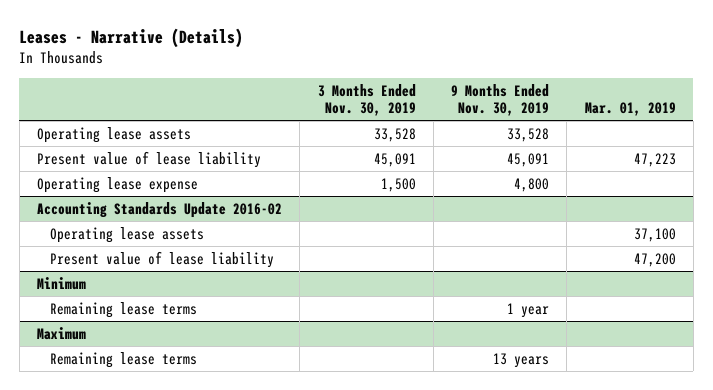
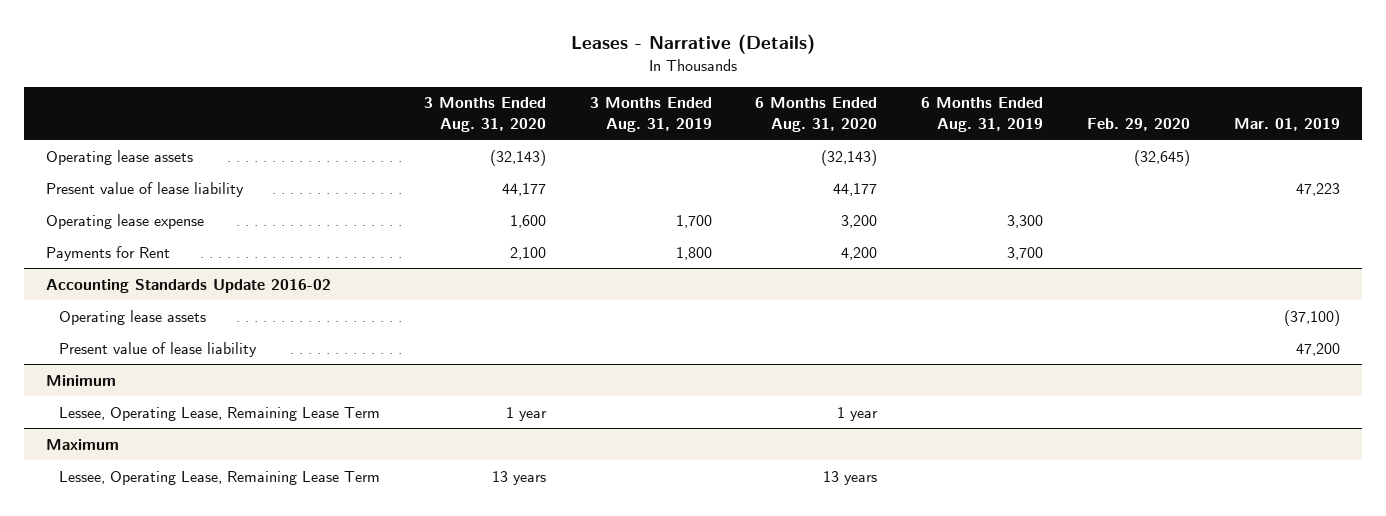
- | 3 Months Ended Nov. 30, 2019 | 9 Months Ended Nov. 30, 2019 | Mar. 01, 2019
+ | 3 Months Ended Aug. 31, 2020 | 3 Months Ended Aug. 31, 2019 | 6 Months Ended Aug. 31, 2020 | 6 Months Ended Aug. 31, 2019 | Feb. 29, 2020 | Mar. 01, 2019
+ Payments for Rent | 2,100 | 1,800 | 4,200 | 3,700 | |
@ Accounting Standards Update 2016-02
- Operating lease assets | | | 37,100
+ Operating lease assets | | | | | | (37,100)
@ Minimum
- Remaining lease terms | | 1 year |
+ Lessee, Operating Lease, Remaining Lease Term | 1 year | | 1 year | | |
@ Maximum
- Remaining lease terms | | 13 years |
+ Lessee, Operating Lease, Remaining Lease Term | 13 years | | 13 years | | |

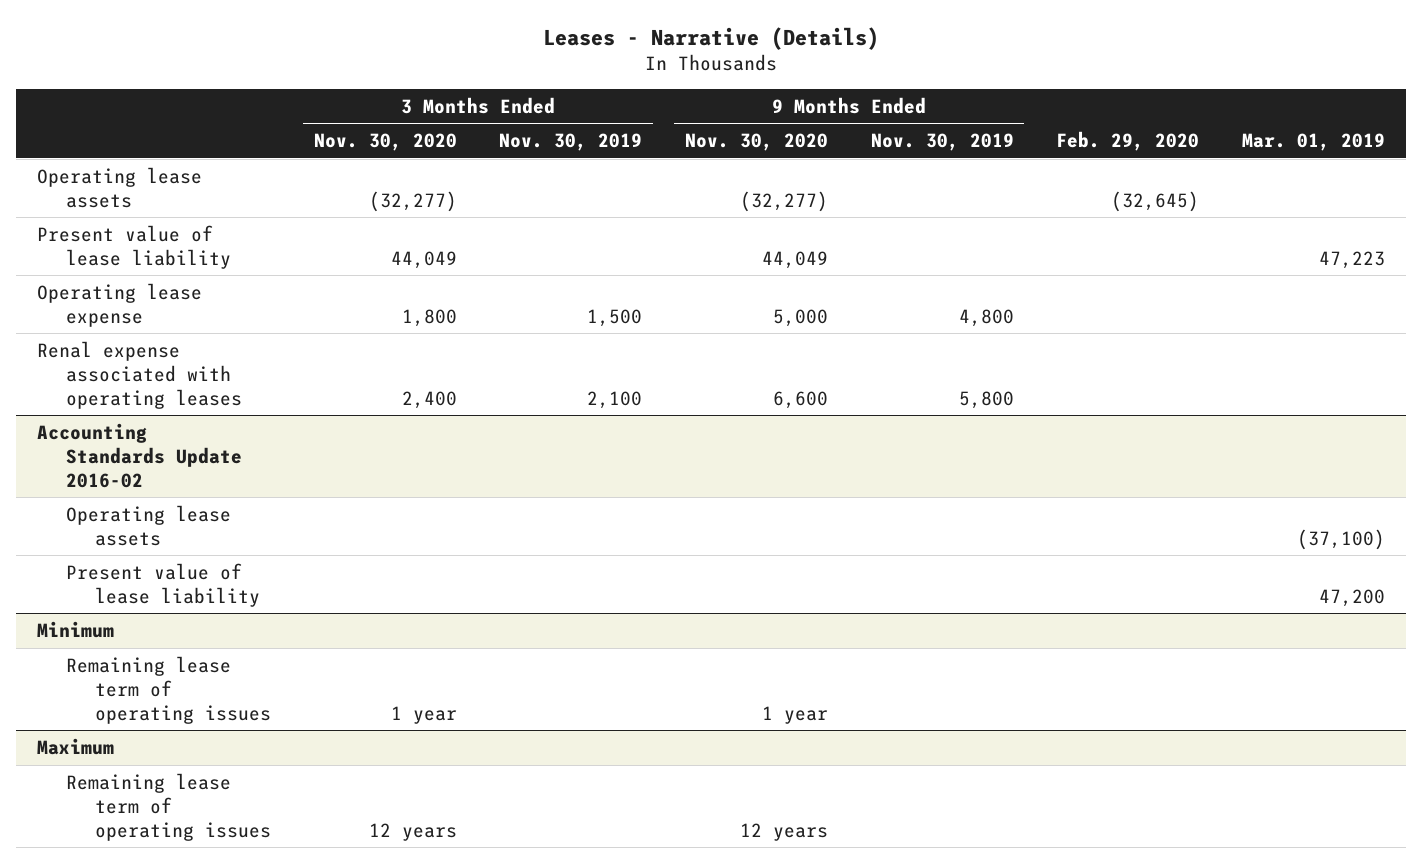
- | 3 Months Ended Aug. 31, 2020 | 3 Months Ended Aug. 31, 2019 | 6 Months Ended Aug. 31, 2020 | 6 Months Ended Aug. 31, 2019 | Feb. 29, 2020 | Mar. 01, 2019
+ | 3 Months Ended Nov. 30, 2020 | 3 Months Ended Nov. 30, 2019 | 9 Months Ended Nov. 30, 2020 | 9 Months Ended Nov. 30, 2019 | Feb. 29, 2020 | Mar. 01, 2019
- Payments for Rent | 2,100 | 1,800 | 4,200 | 3,700 | |
+ Renal expense associated with operating leases | 2,400 | 2,100 | 6,600 | 5,800 | |
@ Minimum
- Lessee, Operating Lease, Remaining Lease Term | 1 year | | 1 year | | |
+ Remaining lease term of operating issues | 1 year | | 1 year | | |
@ Maximum
- Lessee, Operating Lease, Remaining Lease Term | 13 years | | 13 years | | |
+ Remaining lease term of operating issues | 12 years | | 12 years | | |

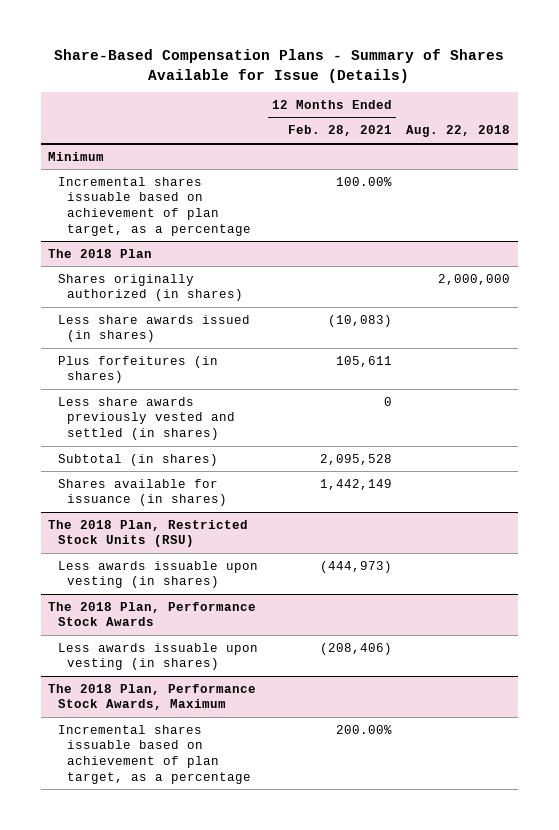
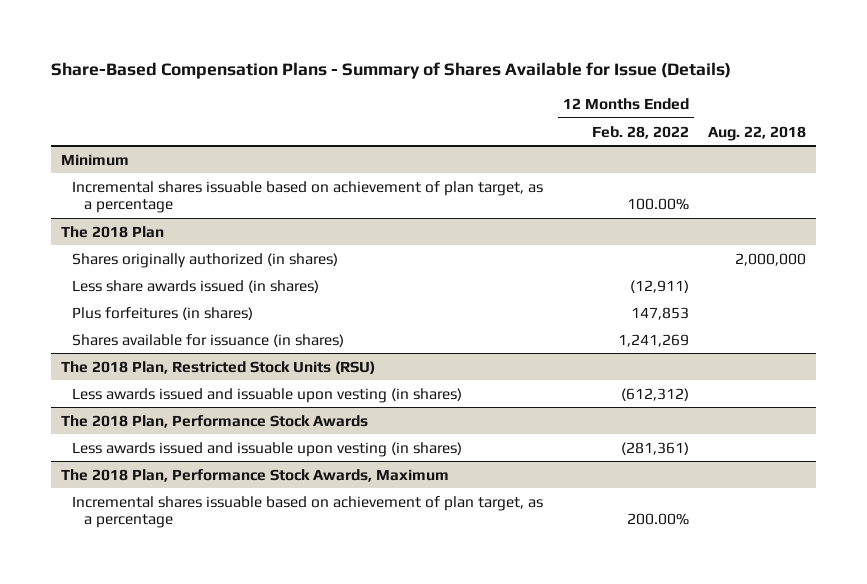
- | 12 Months Ended Feb. 28, 2021 | Aug. 22, 2018
+ | 12 Months Ended Feb. 28, 2022 | Aug. 22, 2018
@ The 2018 Plan
- Less share awards previously vested and settled (in shares) | 0 |
- Subtotal (in shares) | 2,095,528 |
@ The 2018 Plan, Restricted Stock Units (RSU)
- Less awards issuable upon vesting (in shares) | (444,973) |
+ Less awards issued and issuable upon vesting (in shares) | (612,312) |
@ The 2018 Plan, Performance Stock Awards
- Less awards issuable upon vesting (in shares) | (208,406) |
+ Less awards issued and issuable upon vesting (in shares) | (281,361) |

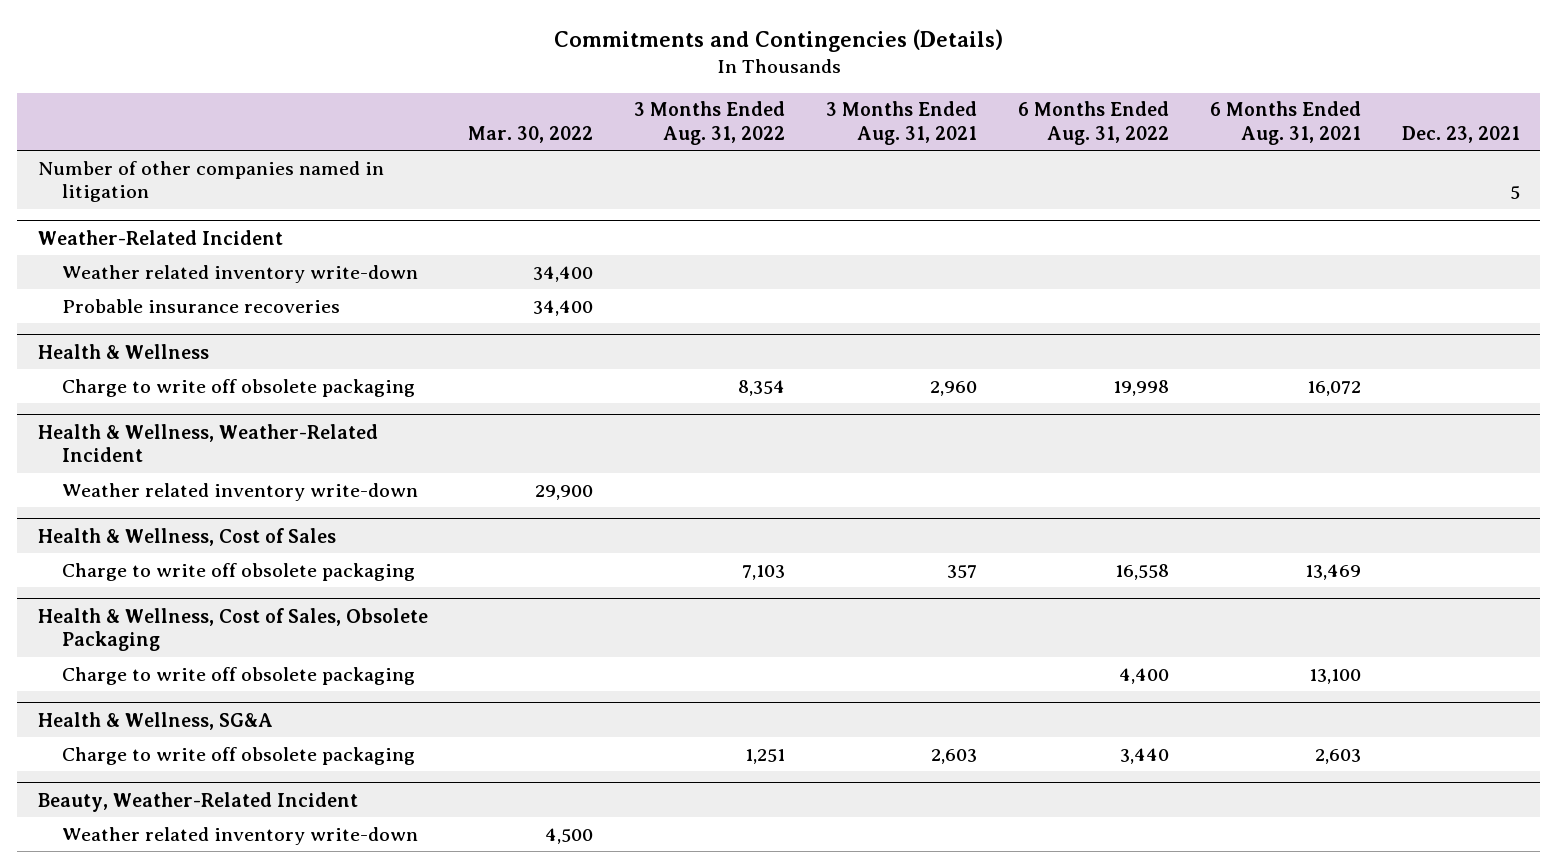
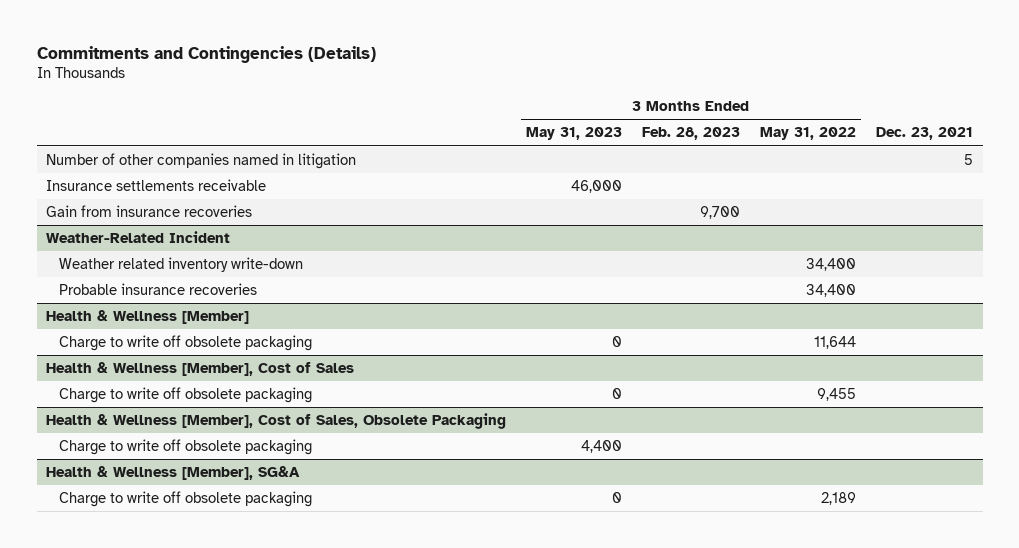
- | Mar. 30, 2022 | 3 Months Ended Aug. 31, 2022 | 3 Months Ended Aug. 31, 2021 | 6 Months Ended Aug. 31, 2022 | 6 Months Ended Aug. 31, 2021 | Dec. 23, 2021
+ | 3 Months Ended May 31, 2023 | 3 Months Ended Feb. 28, 2023 | 3 Months Ended May 31, 2022 | Dec. 23, 2021
+ Insurance settlements receivable | 46,000 | | |
+ Gain from insurance recoveries | | 9,700 | |
- Health & Wellness
+ Health & Wellness [Member]
- Health & Wellness, Weather-Related Incident
- Weather related inventory write-down | 29,900 | | | | |
- Health & Wellness, Cost of Sales
+ Health & Wellness [Member], Cost of Sales
- Health & Wellness, Cost of Sales, Obsolete Packaging
+ Health & Wellness [Member], Cost of Sales, Obsolete Packaging
- Health & Wellness, SG&A
+ Health & Wellness [Member], SG&A
- Beauty, Weather-Related Incident
- Weather related inventory write-down | 4,500 | | | | |

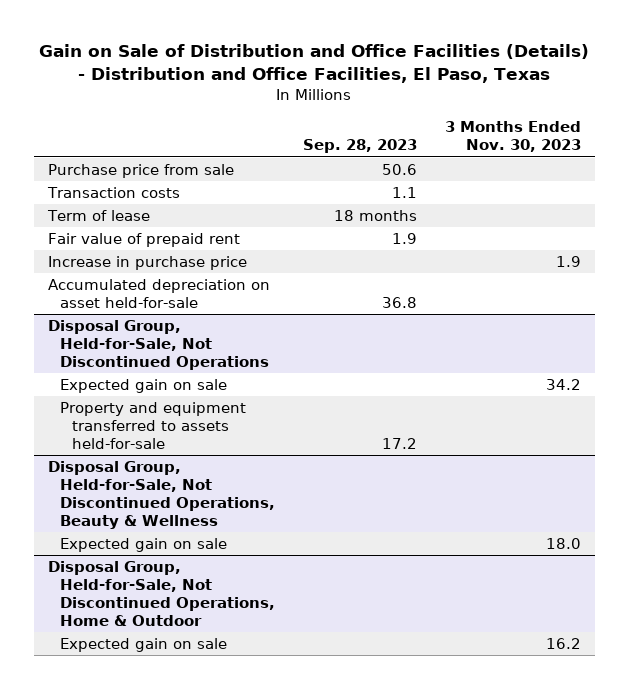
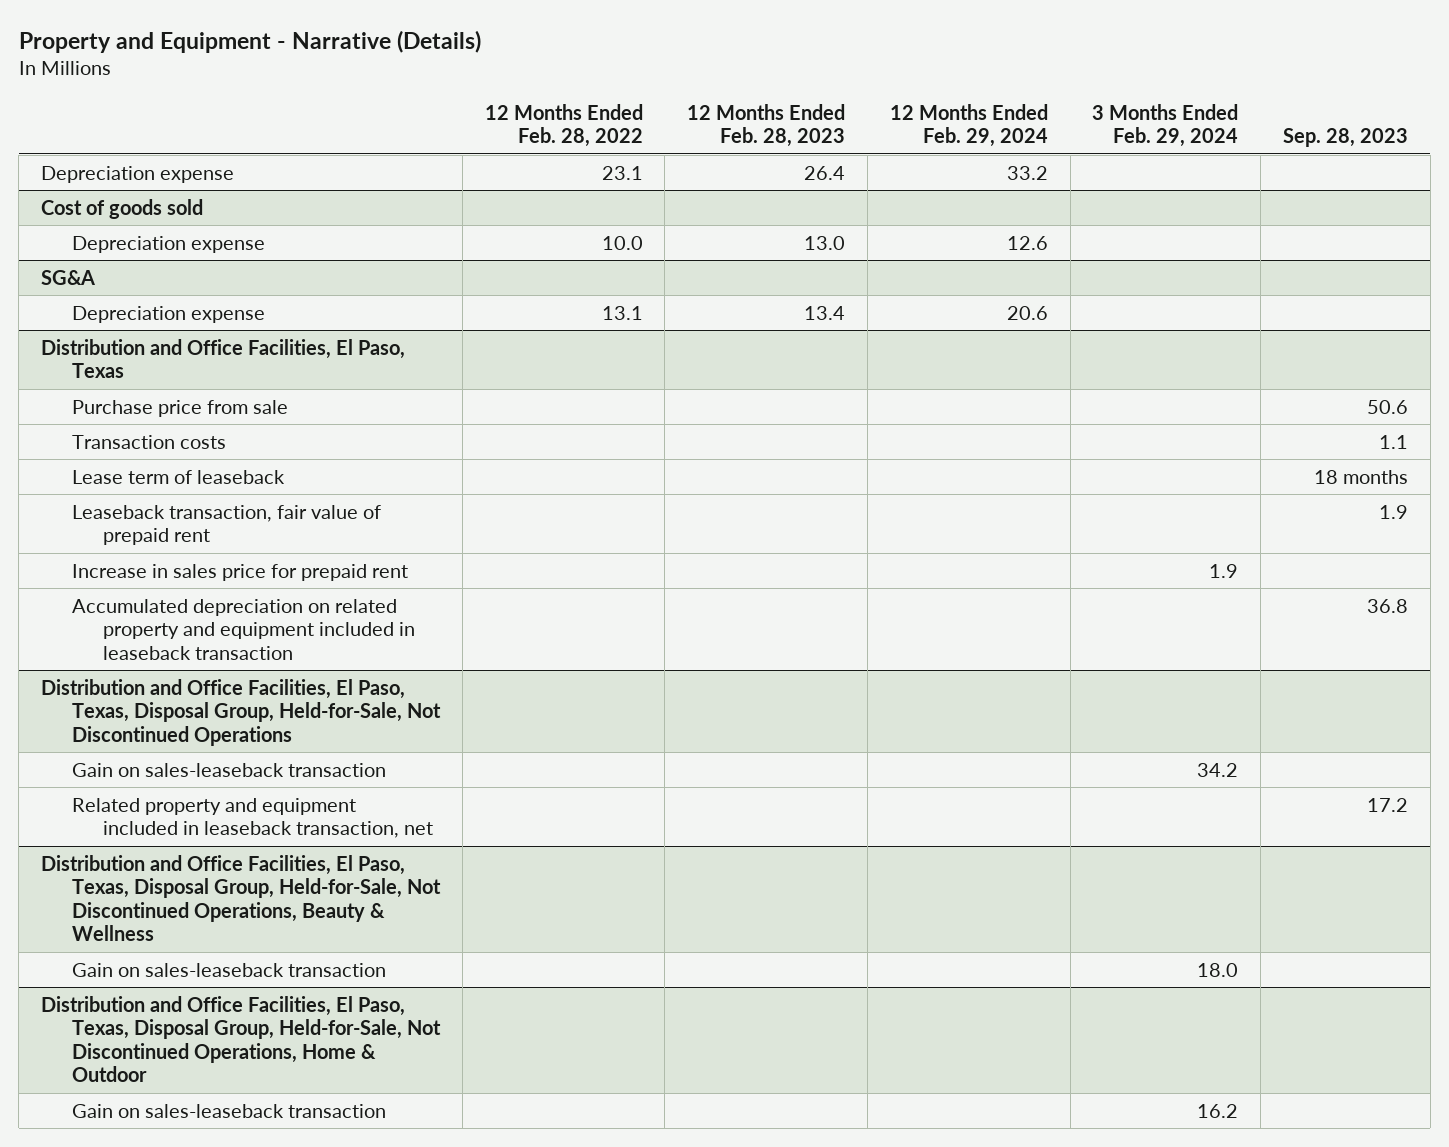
- Gain on Sale of Distribution and Office Facilities (Details) - Distribution and Office Facilities, El Paso, Texas
+ Property and Equipment - Narrative (Details)
- | Sep. 28, 2023 | 3 Months Ended Nov. 30, 2023
+ | 12 Months Ended Feb. 28, 2022 | 12 Months Ended Feb. 28, 2023 | 12 Months Ended Feb. 29, 2024 | 3 Months Ended Feb. 29, 2024 | Sep. 28, 2023
- Purchase price from sale | 50.6 |
- Transaction costs | 1.1 |
- Term of lease | 18 months |
- Fair value of prepaid rent | 1.9 |
- Increase in purchase price | | 1.9
- Accumulated depreciation on asset held-for-sale | 36.8 |
- Disposal Group, Held-for-Sale, Not Discontinued Operations
- Expected gain on sale | | 34.2
- Property and equipment transferred to assets held-for-sale | 17.2 |
- Disposal Group, Held-for-Sale, Not Discontinued Operations, Beauty & Wellness
- Expected gain on sale | | 18.0
- Disposal Group, Held-for-Sale, Not Discontinued Operations, Home & Outdoor
- Expected gain on sale | | 16.2
+ Depreciation expense | 23.1 | 26.4 | 33.2 | |
+ Cost of goods sold
+ Depreciation expense | 10.0 | 13.0 | 12.6 | |
+ SG&A
+ Depreciation expense | 13.1 | 13.4 | 20.6 | |
+ Distribution and Office Facilities, El Paso, Texas
+ Purchase price from sale | | | | | 50.6
+ Transaction costs | | | | | 1.1
+ Lease term of leaseback | | | | | 18 months
+ Leaseback transaction, fair value of prepaid rent | | | | | 1.9
+ Increase in sales price for prepaid rent | | | | 1.9 |
+ Accumulated depreciation on related property and equipment included in leaseback transaction | | | | | 36.8
+ Distribution and Office Facilities, El Paso, Texas, Disposal Group, Held-for-Sale, Not Discontinued Operations
+ Gain on sales-leaseback transaction | | | | 34.2 |
+ Related property and equipment included in leaseback transaction, net | | | | | 17.2
+ Distribution and Office Facilities, El Paso, Texas, Disposal Group, Held-for-Sale, Not Discontinued Operations, Beauty & Wellness
+ Gain on sales-leaseback transaction | | | | 18.0 |
+ Distribution and Office Facilities, El Paso, Texas, Disposal Group, Held-for-Sale, Not Discontinued Operations, Home & Outdoor
+ Gain on sales-leaseback transaction | | | | 16.2 |

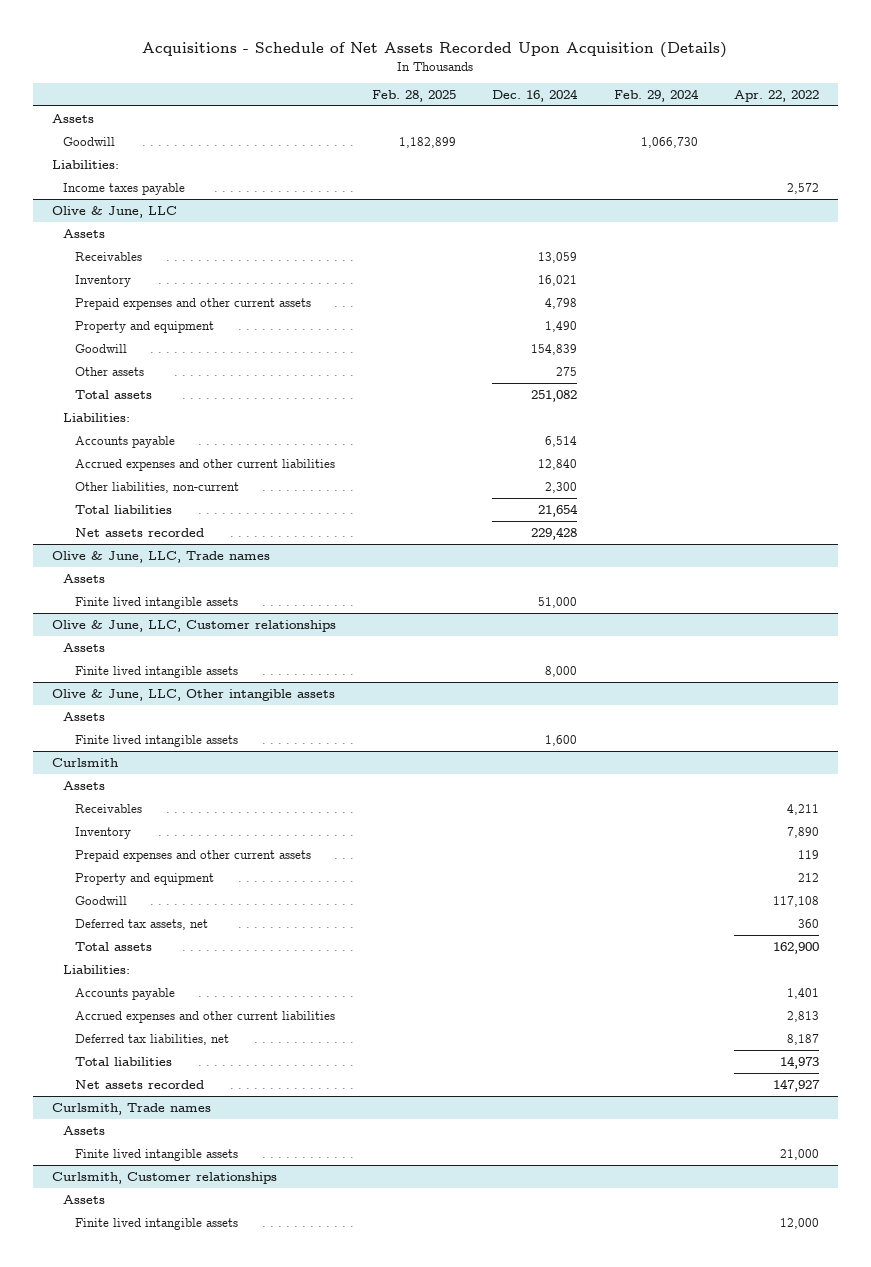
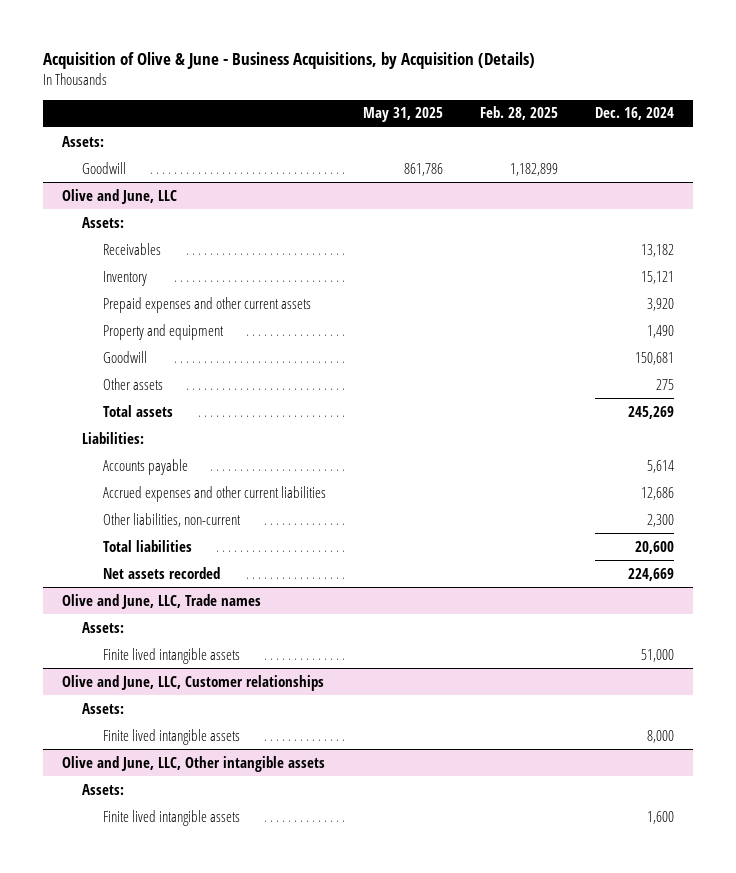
- Acquisitions - Schedule of Net Assets Recorded Upon Acquisition (Details)
+ Acquisition of Olive & June - Business Acquisitions, by Acquisition (Details)
- | Feb. 28, 2025 | Dec. 16, 2024 | Feb. 29, 2024 | Apr. 22, 2022
+ | May 31, 2025 | Feb. 28, 2025 | Dec. 16, 2024
- Assets
+ Assets:
- Liabilities:
- Income taxes payable | | | | 2,572
- Olive & June, LLC
- Assets
- Receivables | | 13,059 | |
- Inventory | | 16,021 | |
- Prepaid expenses and other current assets | | 4,798 | |
+ Olive and June, LLC
+ Assets:
+ Receivables | | | 13,182
+ Inventory | | | 15,121
+ Prepaid expenses and other current assets | | | 3,920
- Goodwill | | 154,839 | |
+ Goodwill | | | 150,681
- Total assets | | 251,082 | |
+ Total assets | | | 245,269
- Accounts payable | | 6,514 | |
- Accrued expenses and other current liabilities | | 12,840 | |
+ Accounts payable | | | 5,614
+ Accrued expenses and other current liabilities | | | 12,686
- Total liabilities | | 21,654 | |
- Net assets recorded | | 229,428 | |
- Olive & June, LLC, Trade names
- Assets
+ Total liabilities | | | 20,600
+ Net assets recorded | | | 224,669
+ Olive and June, LLC, Trade names
+ Assets:
- Olive & June, LLC, Customer relationships
- Assets
+ Olive and June, LLC, Customer relationships
+ Assets:
- Olive & June, LLC, Other intangible assets
- Assets
+ Olive and June, LLC, Other intangible assets
+ Assets:
- Curlsmith
- Assets
- Receivables | | | | 4,211
- Inventory | | | | 7,890
- Prepaid expenses and other current assets | | | | 119
- Property and equipment | | | | 212
- Goodwill | | | | 117,108
- Deferred tax assets, net | | | | 360
- Total assets | | | | 162,900
- Liabilities:
- Accounts payable | | | | 1,401
- Accrued expenses and other current liabilities | | | | 2,813
- Deferred tax liabilities, net | | | | 8,187
- Total liabilities | | | | 14,973
- Net assets recorded | | | | 147,927
- Curlsmith, Trade names
- Assets
- Finite lived intangible assets | | | | 21,000
- Curlsmith, Customer relationships
- Assets
- Finite lived intangible assets | | | | 12,000

